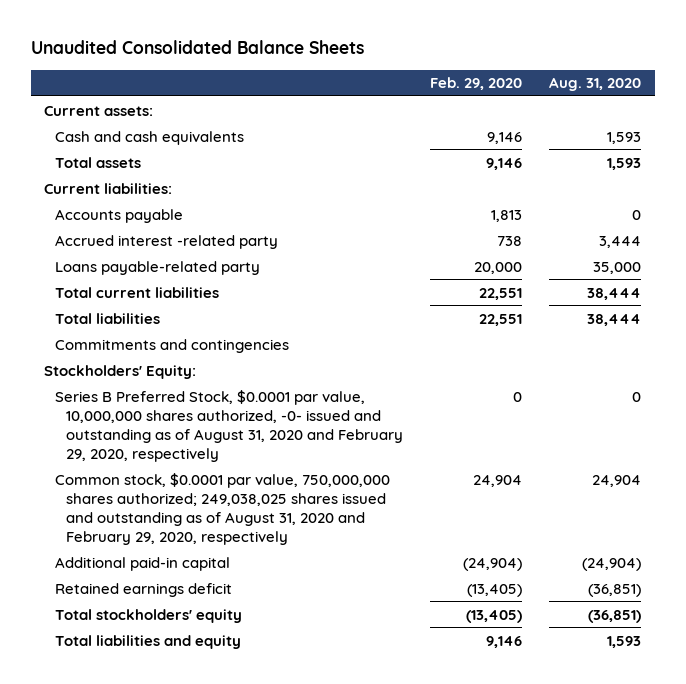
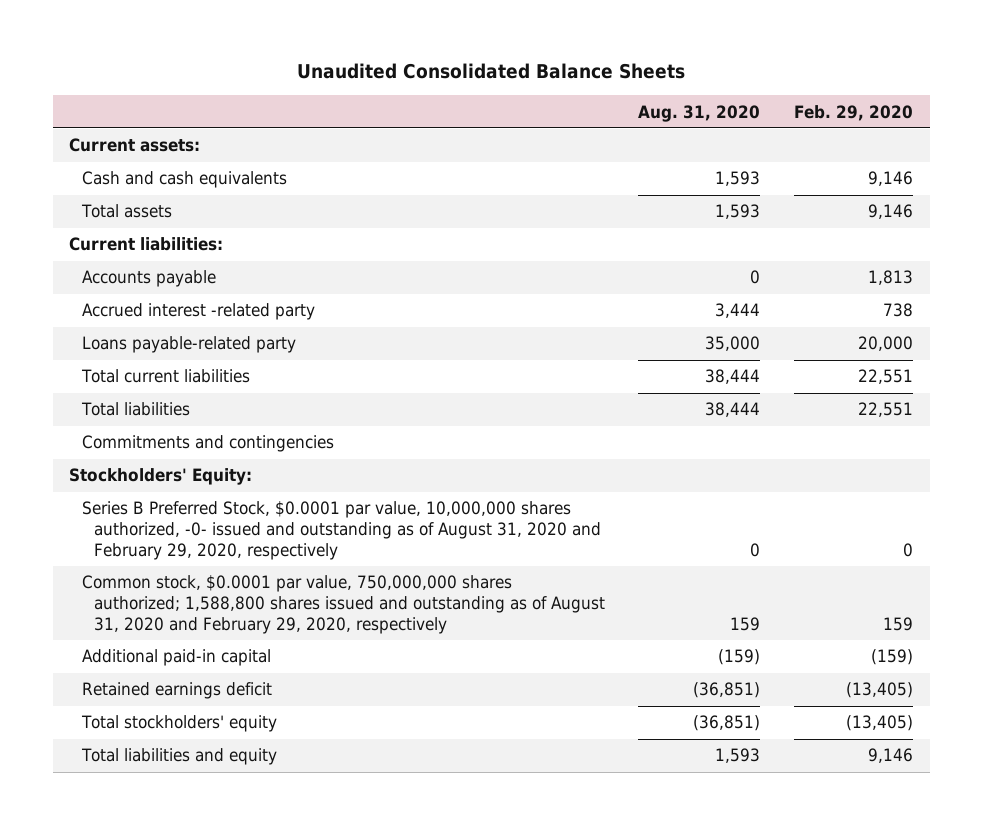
- | Feb. 29, 2020 | Aug. 31, 2020
+ | Aug. 31, 2020 | Feb. 29, 2020
- Common stock, $0.0001 par value, 750,000,000 shares authorized; 249,038,025 shares issued and outstanding as of August 31, 2020 and February 29, 2020, respectively | 24,904 | 24,904
- Additional paid-in capital | (24,904) | (24,904)
+ Common stock, $0.0001 par value, 750,000,000 shares authorized; 1,588,800 shares issued and outstanding as of August 31, 2020 and February 29, 2020, respectively | 159 | 159
+ Additional paid-in capital | (159) | (159)

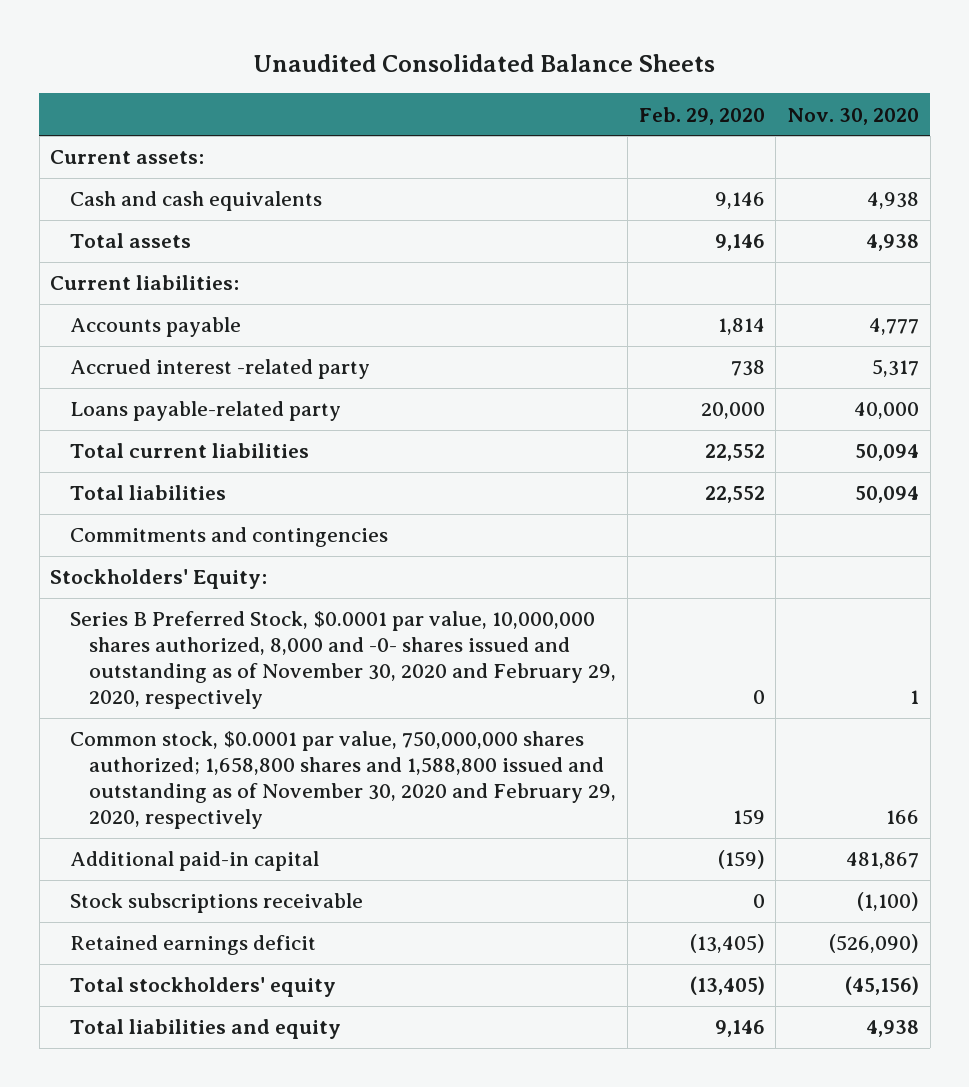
- | Aug. 31, 2020 | Feb. 29, 2020
+ | Feb. 29, 2020 | Nov. 30, 2020
- Accounts payable | 0 | 1,813
+ Accounts payable | 1,814 | 4,777
- Total current liabilities | 38,444 | 22,551
- Total liabilities | 38,444 | 22,551
+ Total current liabilities | 22,552 | 50,094
+ Total liabilities | 22,552 | 50,094
- Series B Preferred Stock, $0.0001 par value, 10,000,000 shares authorized, -0- issued and outstanding as of August 31, 2020 and February 29, 2020, respectively | 0 | 0
- Common stock, $0.0001 par value, 750,000,000 shares authorized; 1,588,800 shares issued and outstanding as of August 31, 2020 and February 29, 2020, respectively | 159 | 159
+ Series B Preferred Stock, $0.0001 par value, 10,000,000 shares authorized, 8,000 and -0- shares issued and outstanding as of November 30, 2020 and February 29, 2020, respectively | 0 | 1
+ Common stock, $0.0001 par value, 750,000,000 shares authorized; 1,658,800 shares and 1,588,800 issued and outstanding as of November 30, 2020 and February 29, 2020, respectively | 159 | 166
+ Stock subscriptions receivable | 0 | (1,100)

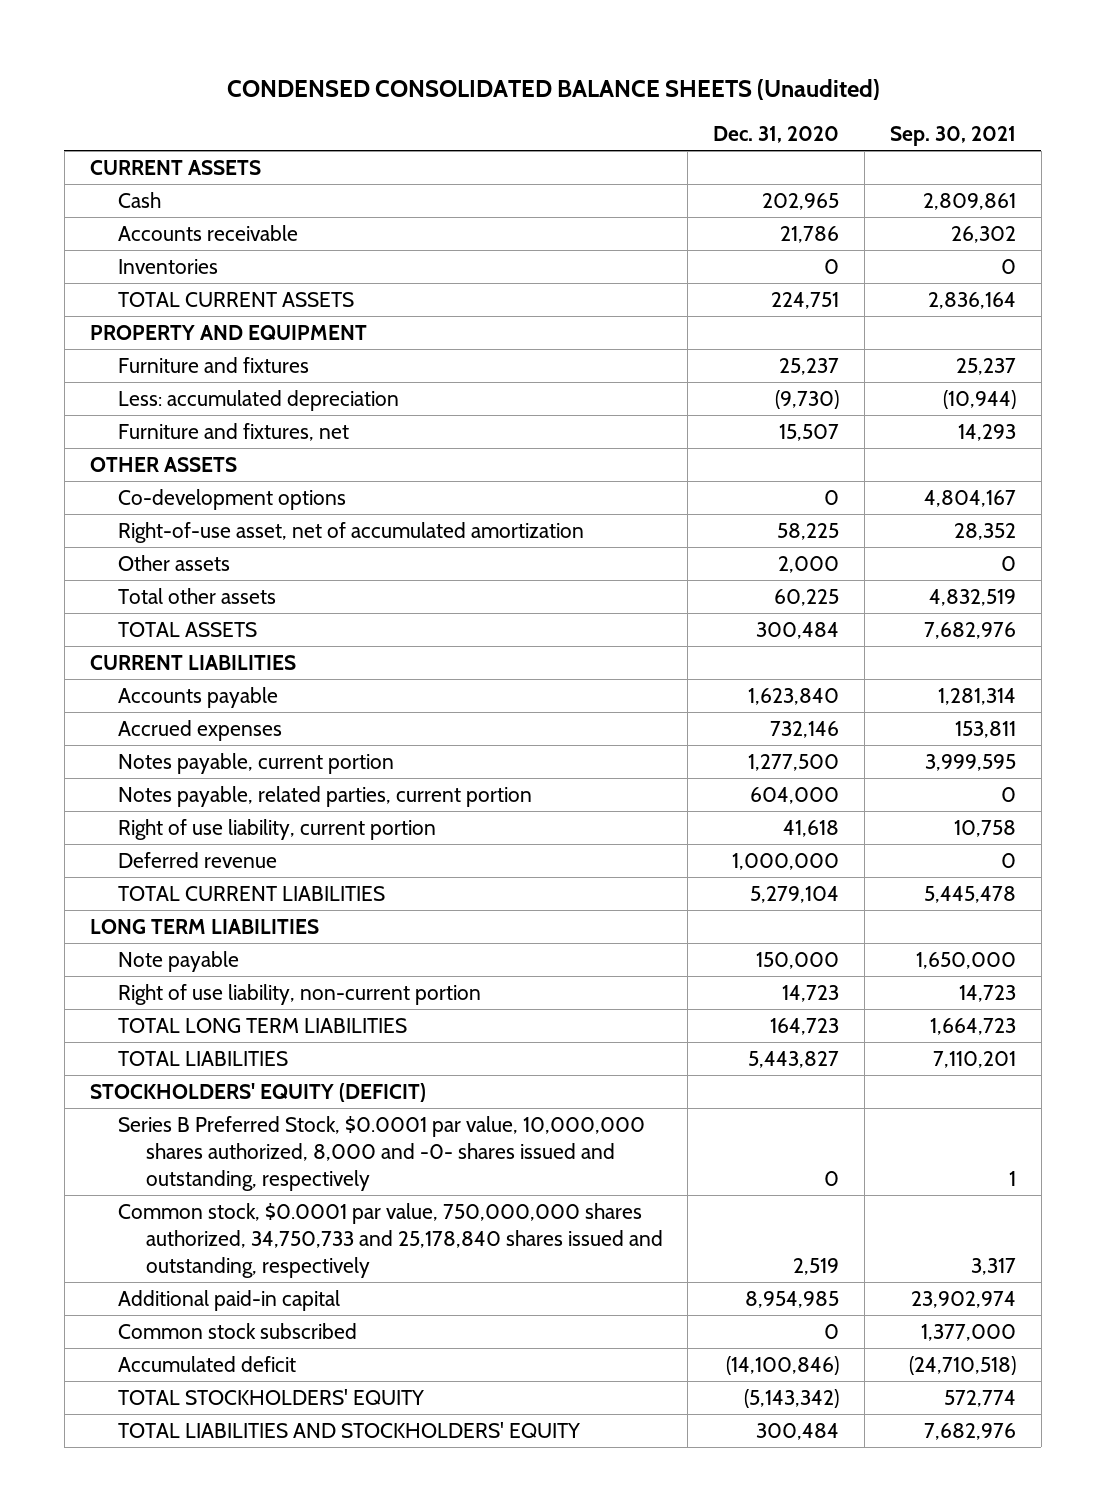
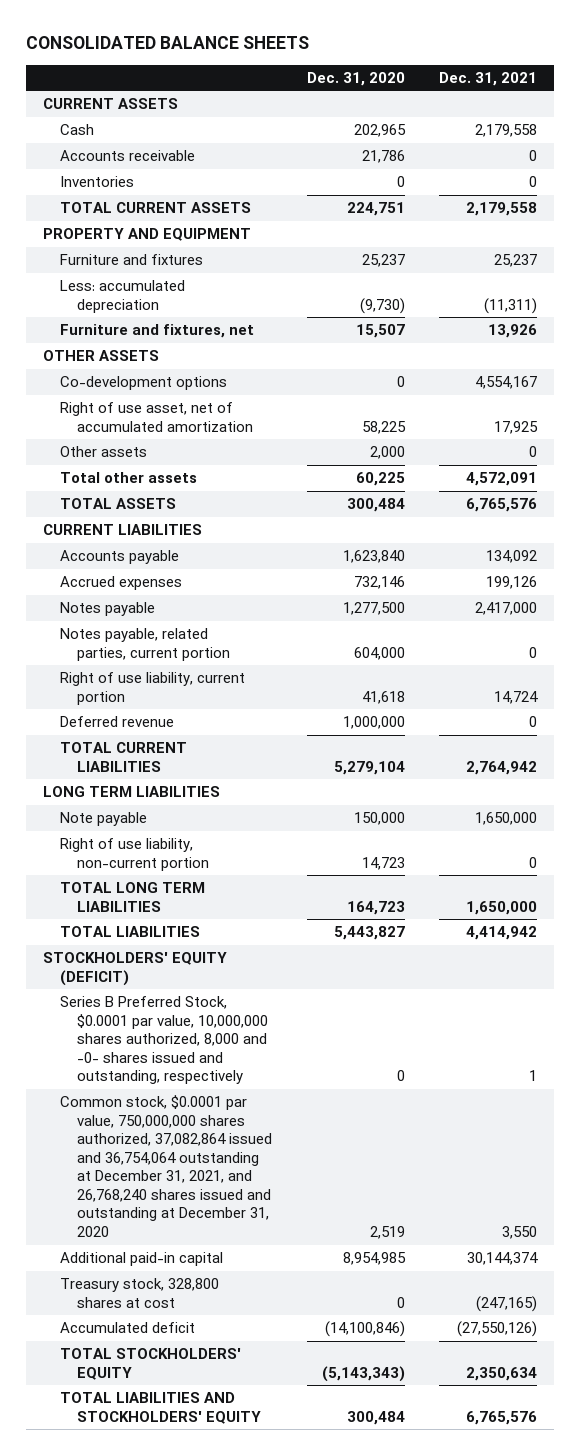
- CONDENSED CONSOLIDATED BALANCE SHEETS (Unaudited)
+ CONSOLIDATED BALANCE SHEETS
- | Dec. 31, 2020 | Sep. 30, 2021
+ | Dec. 31, 2020 | Dec. 31, 2021
- Right-of-use asset, net of accumulated amortization | 58,225 | 28,352
+ Right of use asset, net of accumulated amortization | 58,225 | 17,925
- Notes payable, current portion | 1,277,500 | 3,999,595
+ Notes payable | 1,277,500 | 2,417,000
- Common stock, $0.0001 par value, 750,000,000 shares authorized, 34,750,733 and 25,178,840 shares issued and outstanding, respectively | 2,519 | 3,317
+ Common stock, $0.0001 par value, 750,000,000 shares authorized, 37,082,864 issued and 36,754,064 outstanding at December 31, 2021, and 26,768,240 shares issued and outstanding at December 31, 2020 | 2,519 | 3,550
- Common stock subscribed | 0 | 1,377,000
+ Treasury stock, 328,800 shares at cost | 0 | (247,165)
- TOTAL STOCKHOLDERS' EQUITY | (5,143,342) | 572,774
+ TOTAL STOCKHOLDERS' EQUITY | (5,143,343) | 2,350,634

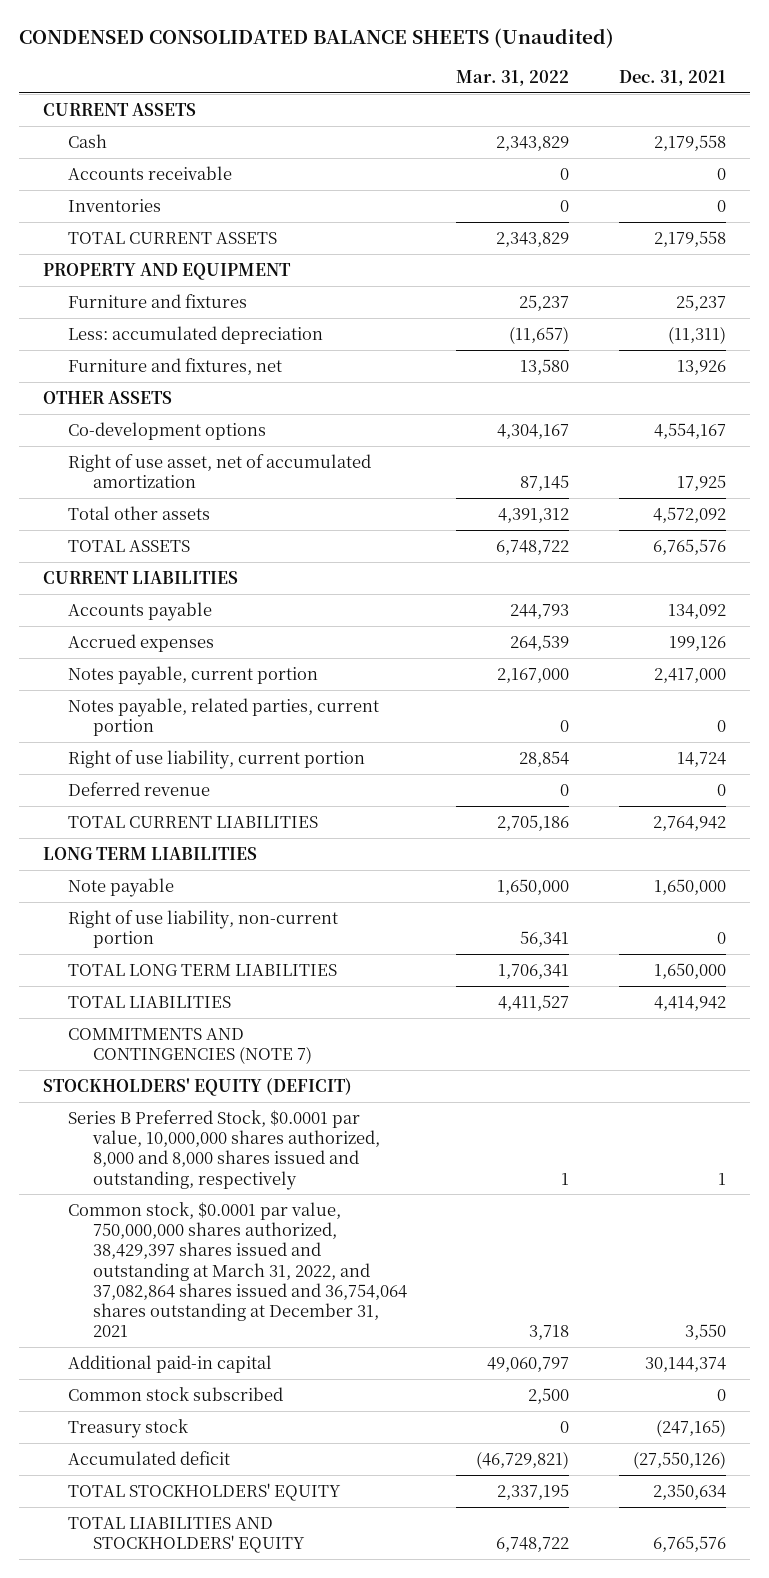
- CONSOLIDATED BALANCE SHEETS
+ CONDENSED CONSOLIDATED BALANCE SHEETS (Unaudited)
- | Dec. 31, 2020 | Dec. 31, 2021
+ | Mar. 31, 2022 | Dec. 31, 2021
- Other assets | 2,000 | 0
- Total other assets | 60,225 | 4,572,091
+ Total other assets | 4,391,312 | 4,572,092
- Notes payable | 1,277,500 | 2,417,000
+ Notes payable, current portion | 2,167,000 | 2,417,000
+ COMMITMENTS AND CONTINGENCIES (NOTE 7)
- Series B Preferred Stock, $0.0001 par value, 10,000,000 shares authorized, 8,000 and -0- shares issued and outstanding, respectively | 0 | 1
- Common stock, $0.0001 par value, 750,000,000 shares authorized, 37,082,864 issued and 36,754,064 outstanding at December 31, 2021, and 26,768,240 shares issued and outstanding at December 31, 2020 | 2,519 | 3,550
+ Series B Preferred Stock, $0.0001 par value, 10,000,000 shares authorized, 8,000 and 8,000 shares issued and outstanding, respectively | 1 | 1
+ Common stock, $0.0001 par value, 750,000,000 shares authorized, 38,429,397 shares issued and outstanding at March 31, 2022, and 37,082,864 shares issued and 36,754,064 shares outstanding at December 31, 2021 | 3,718 | 3,550
- Treasury stock, 328,800 shares at cost | 0 | (247,165)
+ Common stock subscribed | 2,500 | 0
+ Treasury stock | 0 | (247,165)

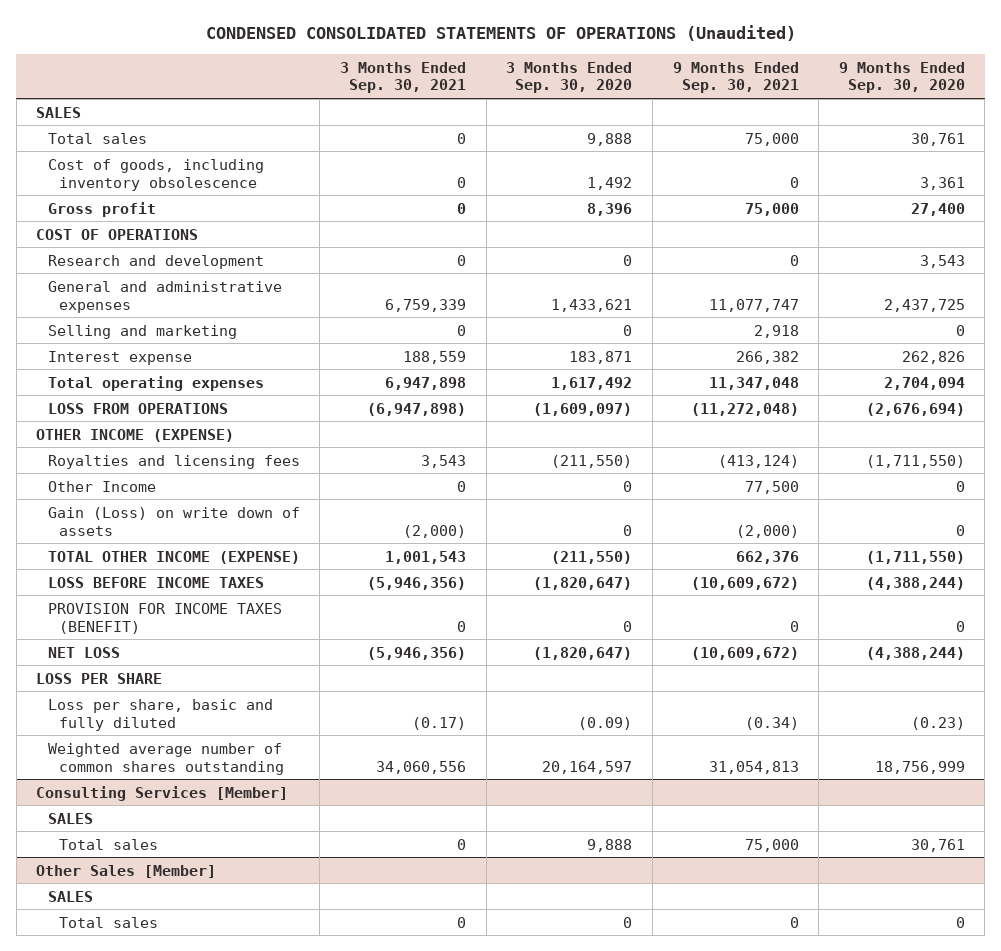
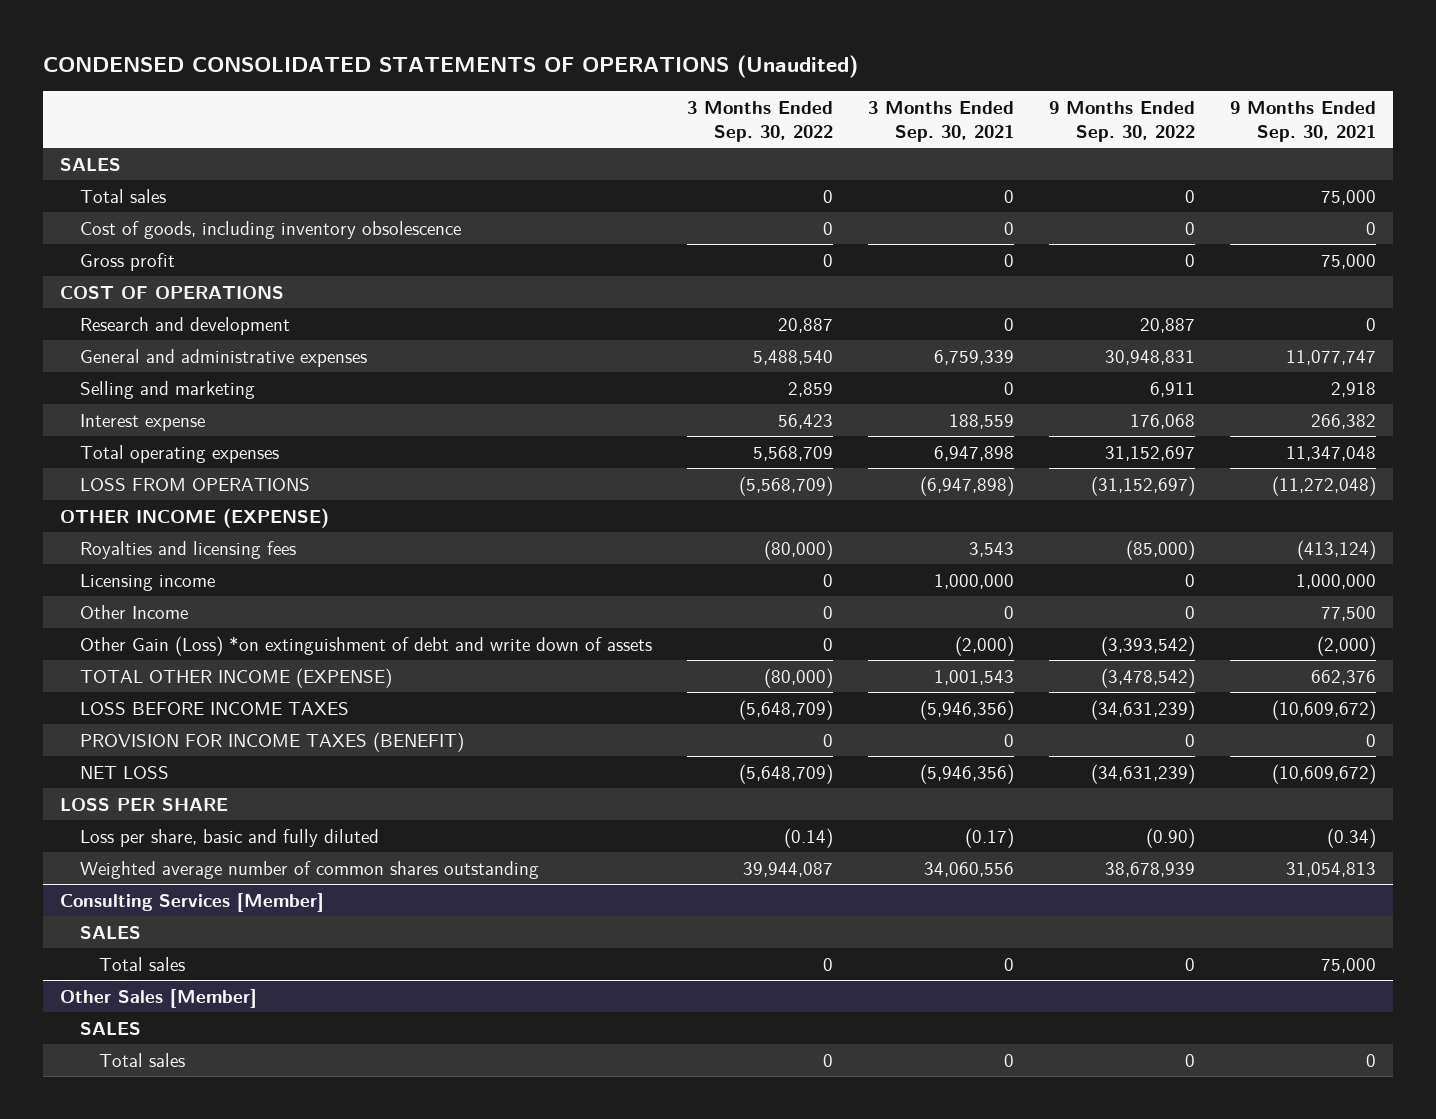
- | 3 Months Ended Sep. 30, 2021 | 3 Months Ended Sep. 30, 2020 | 9 Months Ended Sep. 30, 2021 | 9 Months Ended Sep. 30, 2020
+ | 3 Months Ended Sep. 30, 2022 | 3 Months Ended Sep. 30, 2021 | 9 Months Ended Sep. 30, 2022 | 9 Months Ended Sep. 30, 2021
+ Licensing income | 0 | 1,000,000 | 0 | 1,000,000
- Gain (Loss) on write down of assets | (2,000) | 0 | (2,000) | 0
+ Other Gain (Loss) *on extinguishment of debt and write down of assets | 0 | (2,000) | (3,393,542) | (2,000)

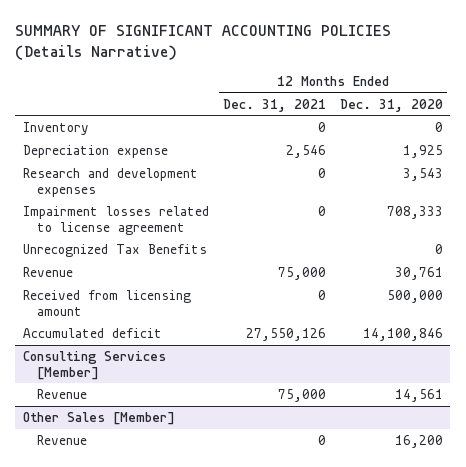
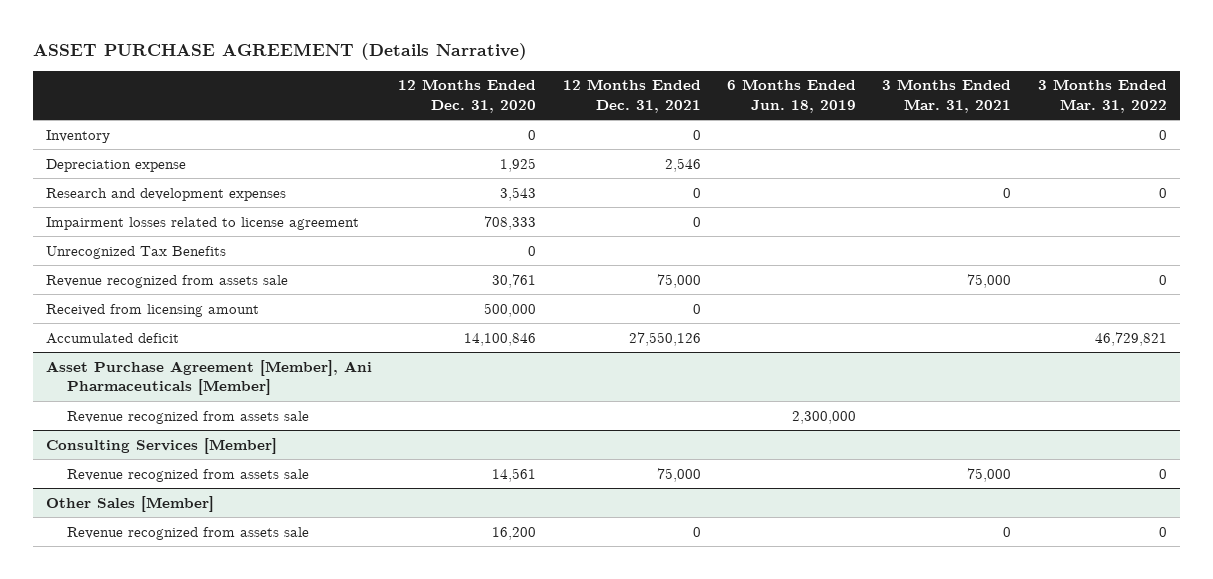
- SUMMARY OF SIGNIFICANT ACCOUNTING POLICIES (Details Narrative)
+ ASSET PURCHASE AGREEMENT (Details Narrative)
- | 12 Months Ended Dec. 31, 2021 | 12 Months Ended Dec. 31, 2020
+ | 12 Months Ended Dec. 31, 2020 | 12 Months Ended Dec. 31, 2021 | 6 Months Ended Jun. 18, 2019 | 3 Months Ended Mar. 31, 2021 | 3 Months Ended Mar. 31, 2022
- Revenue | 75,000 | 30,761
+ Revenue recognized from assets sale | 30,761 | 75,000 | | 75,000 | 0
+ Asset Purchase Agreement [Member], Ani Pharmaceuticals [Member]
+ Revenue recognized from assets sale | | | 2,300,000 | |
@ Consulting Services [Member]
- Revenue | 75,000 | 14,561
+ Revenue recognized from assets sale | 14,561 | 75,000 | | 75,000 | 0
@ Other Sales [Member]
- Revenue | 0 | 16,200
+ Revenue recognized from assets sale | 16,200 | 0 | | 0 | 0

